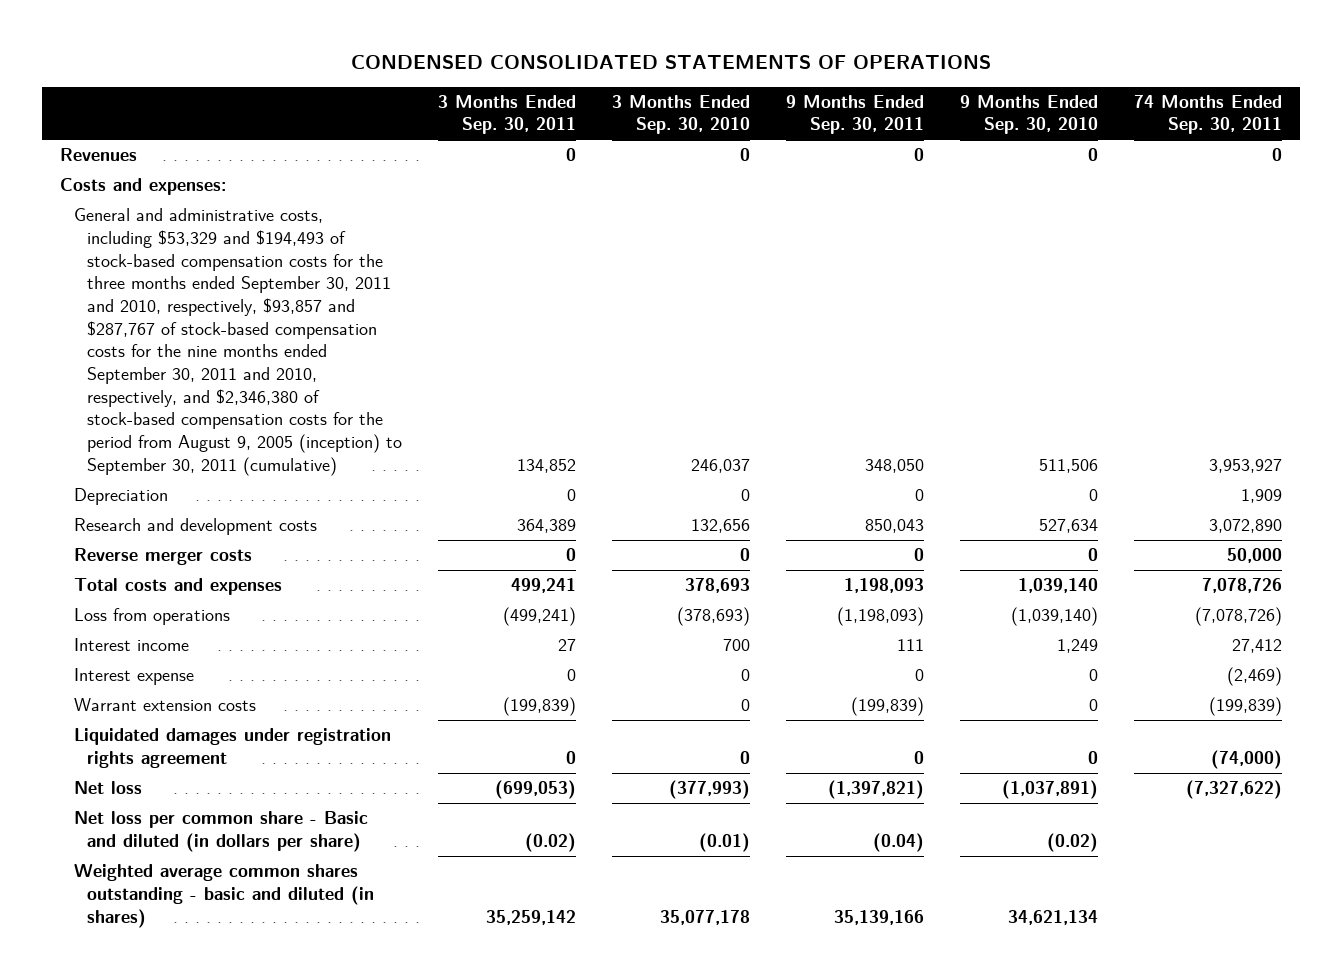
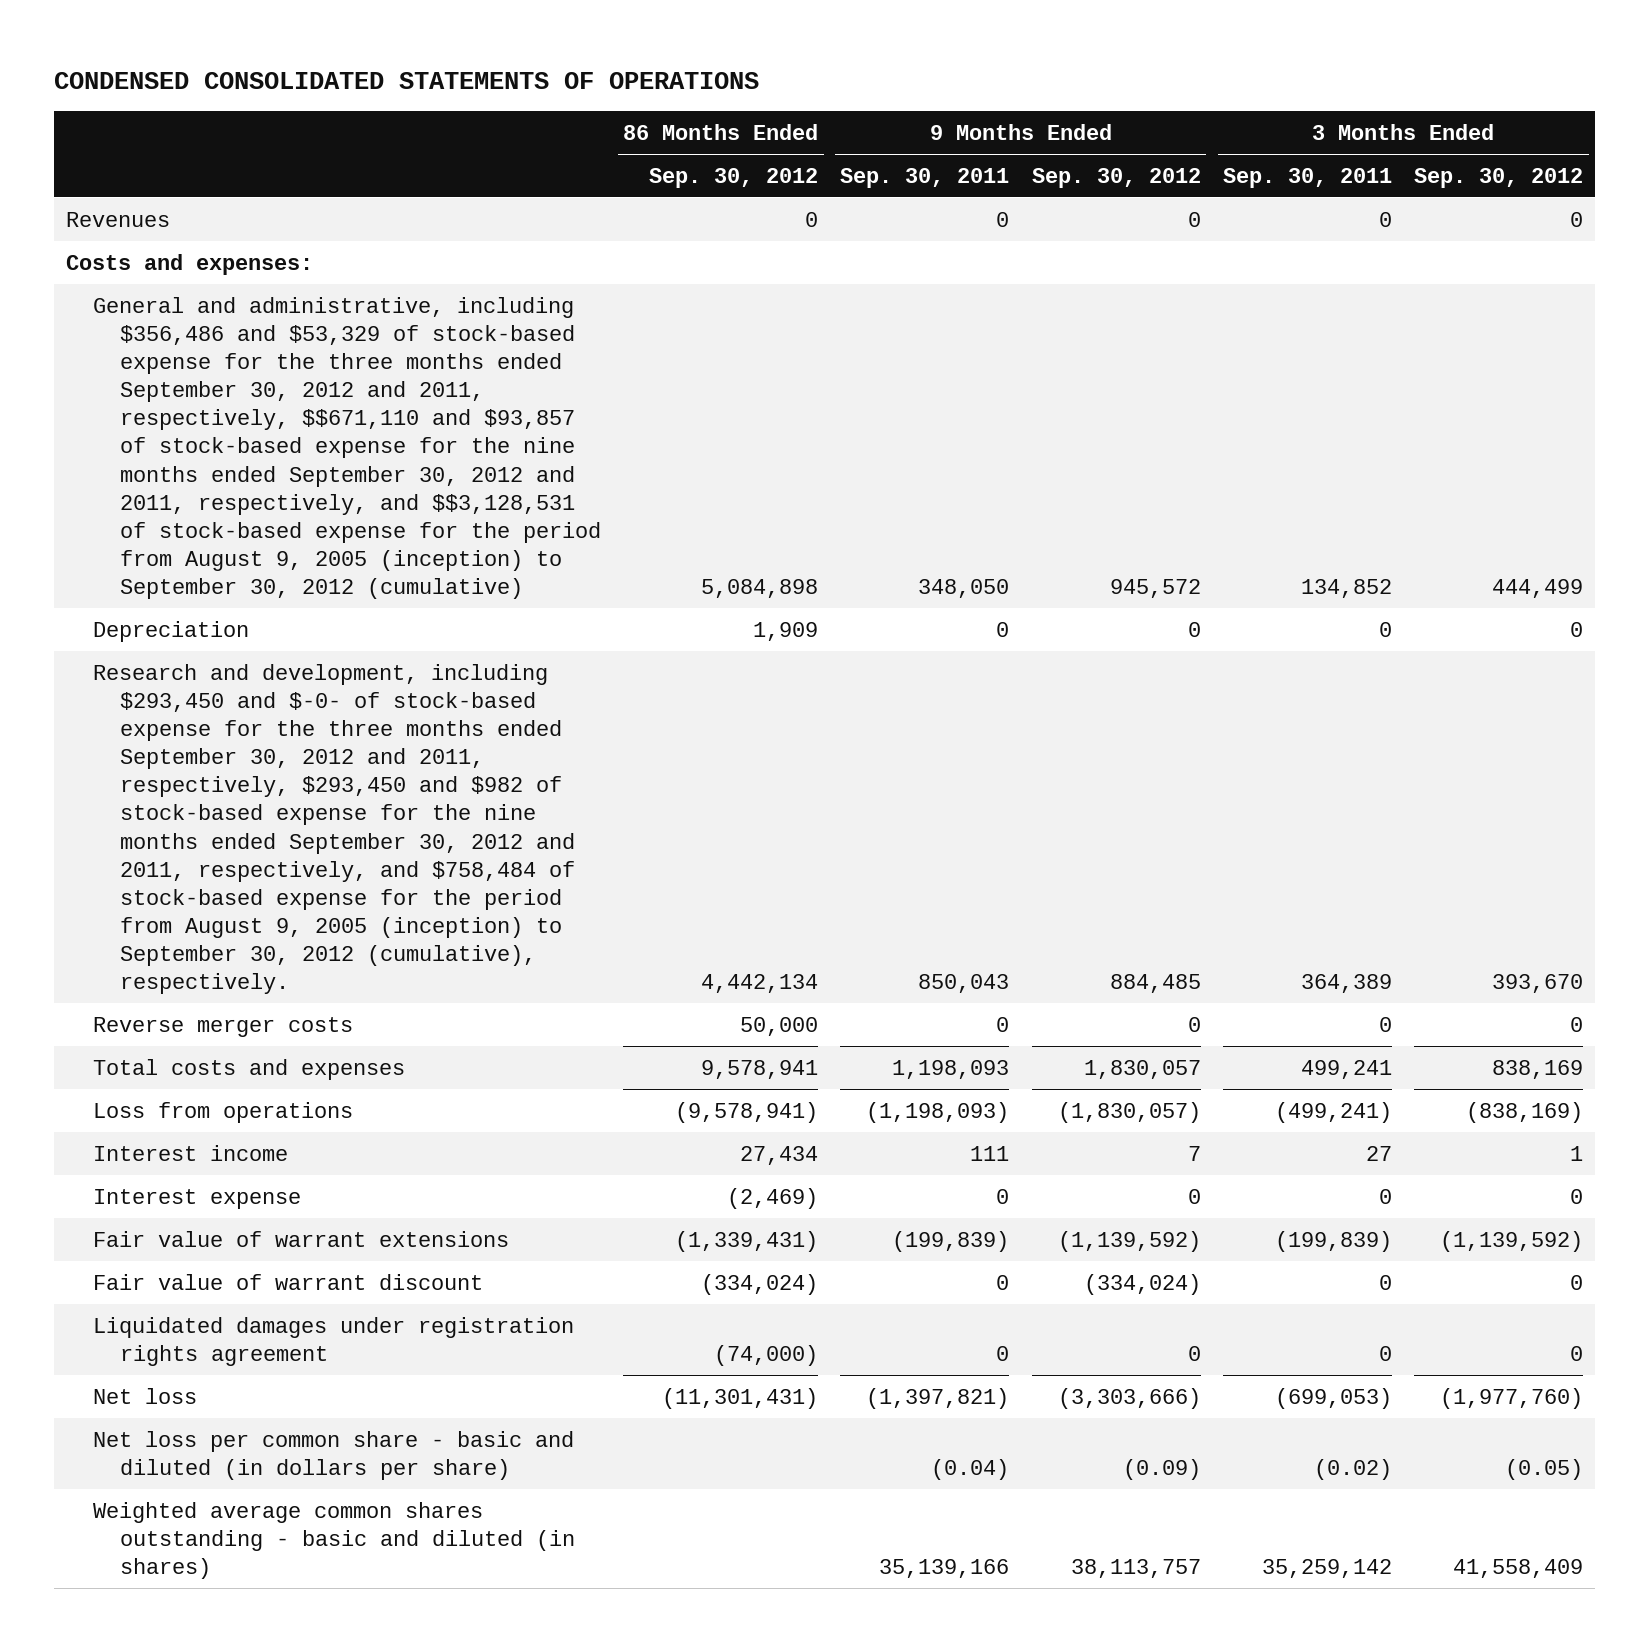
- | 3 Months Ended Sep. 30, 2011 | 3 Months Ended Sep. 30, 2010 | 9 Months Ended Sep. 30, 2011 | 9 Months Ended Sep. 30, 2010 | 74 Months Ended Sep. 30, 2011
+ | 86 Months Ended Sep. 30, 2012 | 9 Months Ended Sep. 30, 2011 | 9 Months Ended Sep. 30, 2012 | 3 Months Ended Sep. 30, 2011 | 3 Months Ended Sep. 30, 2012
- General and administrative costs, including $53,329 and $194,493 of stock-based compensation costs for the three months ended September 30, 2011 and 2010, respectively, $93,857 and $287,767 of stock-based compensation costs for the nine months ended September 30, 2011 and 2010, respectively, and $2,346,380 of stock-based compensation costs for the period from August 9, 2005 (inception) to September 30, 2011 (cumulative) | 134,852 | 246,037 | 348,050 | 511,506 | 3,953,927
+ General and administrative, including $356,486 and $53,329 of stock-based expense for the three months ended September 30, 2012 and 2011, respectively, $$671,110 and $93,857 of stock-based expense for the nine months ended September 30, 2012 and 2011, respectively, and $$3,128,531 of stock-based expense for the period from August 9, 2005 (inception) to September 30, 2012 (cumulative) | 5,084,898 | 348,050 | 945,572 | 134,852 | 444,499
- Research and development costs | 364,389 | 132,656 | 850,043 | 527,634 | 3,072,890
+ Research and development, including $293,450 and $-0- of stock-based expense for the three months ended September 30, 2012 and 2011, respectively, $293,450 and $982 of stock-based expense for the nine months ended September 30, 2012 and 2011, respectively, and $758,484 of stock-based expense for the period from August 9, 2005 (inception) to September 30, 2012 (cumulative), respectively. | 4,442,134 | 850,043 | 884,485 | 364,389 | 393,670
- Warrant extension costs | (199,839) | 0 | (199,839) | 0 | (199,839)
+ Fair value of warrant extensions | (1,339,431) | (199,839) | (1,139,592) | (199,839) | (1,139,592)
+ Fair value of warrant discount | (334,024) | 0 | (334,024) | 0 | 0
- Net loss per common share - Basic and diluted (in dollars per share) | (0.02) | (0.01) | (0.04) | (0.02) |
+ Net loss per common share - basic and diluted (in dollars per share) | | (0.04) | (0.09) | (0.02) | (0.05)

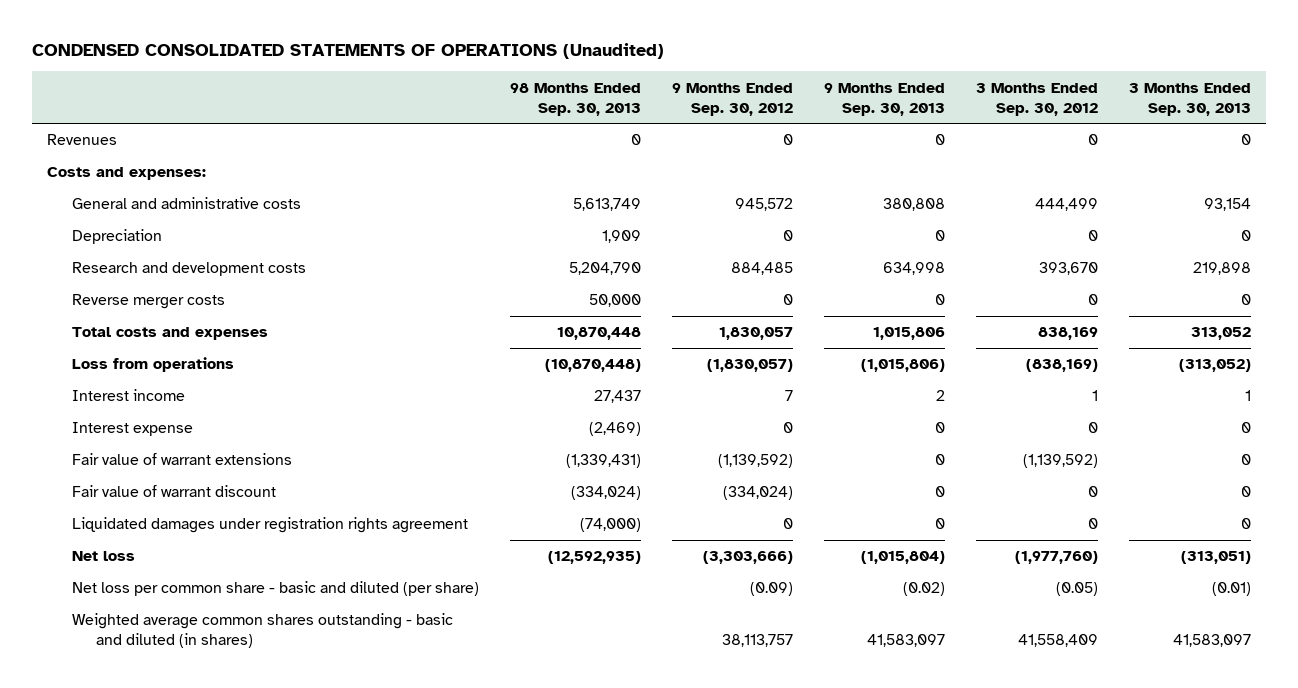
- CONDENSED CONSOLIDATED STATEMENTS OF OPERATIONS
+ CONDENSED CONSOLIDATED STATEMENTS OF OPERATIONS (Unaudited)
- | 86 Months Ended Sep. 30, 2012 | 9 Months Ended Sep. 30, 2011 | 9 Months Ended Sep. 30, 2012 | 3 Months Ended Sep. 30, 2011 | 3 Months Ended Sep. 30, 2012
+ | 98 Months Ended Sep. 30, 2013 | 9 Months Ended Sep. 30, 2012 | 9 Months Ended Sep. 30, 2013 | 3 Months Ended Sep. 30, 2012 | 3 Months Ended Sep. 30, 2013
- General and administrative, including $356,486 and $53,329 of stock-based expense for the three months ended September 30, 2012 and 2011, respectively, $$671,110 and $93,857 of stock-based expense for the nine months ended September 30, 2012 and 2011, respectively, and $$3,128,531 of stock-based expense for the period from August 9, 2005 (inception) to September 30, 2012 (cumulative) | 5,084,898 | 348,050 | 945,572 | 134,852 | 444,499
+ General and administrative costs | 5,613,749 | 945,572 | 380,808 | 444,499 | 93,154
- Research and development, including $293,450 and $-0- of stock-based expense for the three months ended September 30, 2012 and 2011, respectively, $293,450 and $982 of stock-based expense for the nine months ended September 30, 2012 and 2011, respectively, and $758,484 of stock-based expense for the period from August 9, 2005 (inception) to September 30, 2012 (cumulative), respectively. | 4,442,134 | 850,043 | 884,485 | 364,389 | 393,670
+ Research and development costs | 5,204,790 | 884,485 | 634,998 | 393,670 | 219,898
- Net loss per common share - basic and diluted (in dollars per share) | | (0.04) | (0.09) | (0.02) | (0.05)
+ Net loss per common share - basic and diluted (per share) | | (0.09) | (0.02) | (0.05) | (0.01)

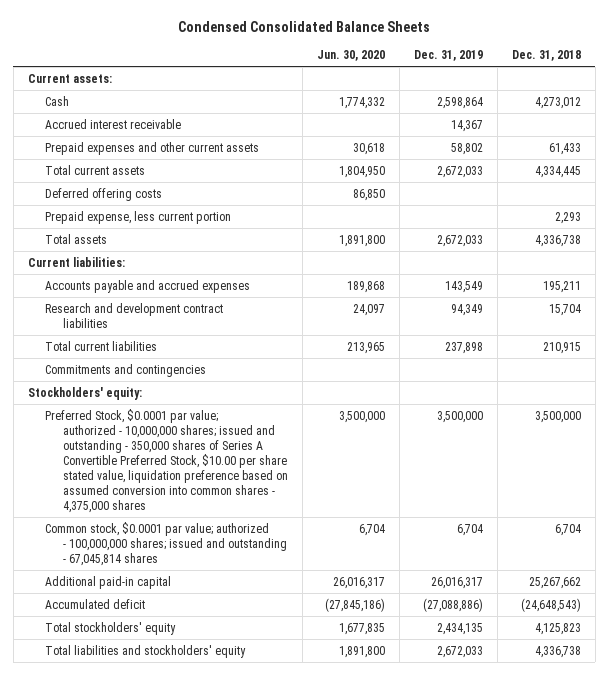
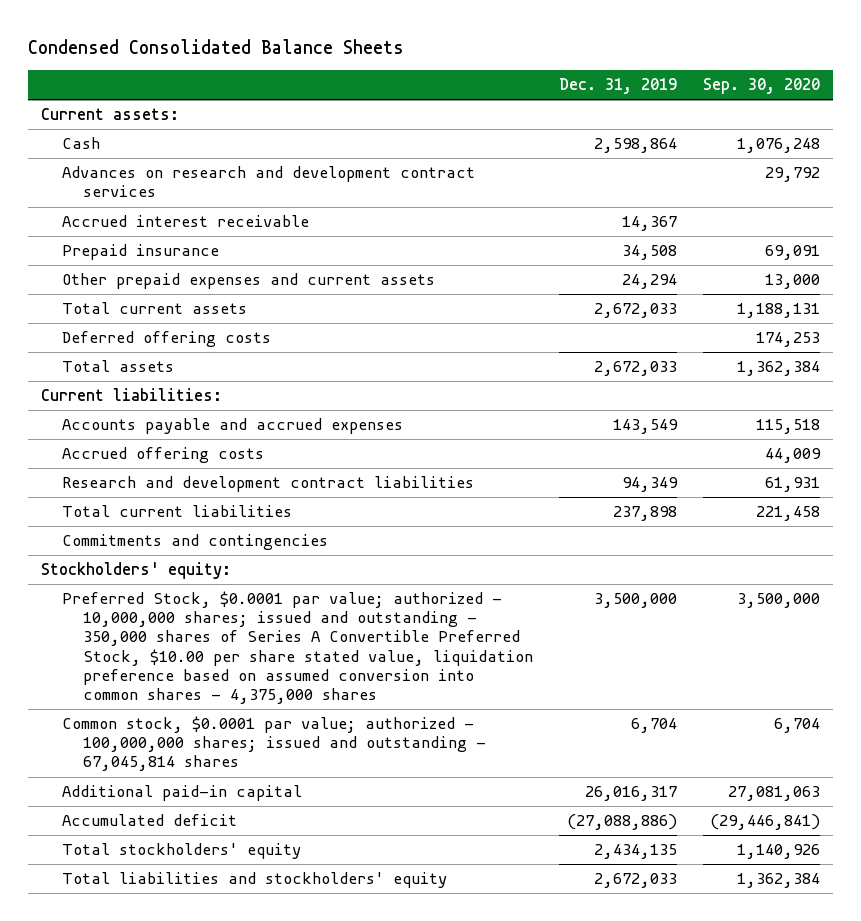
- | Jun. 30, 2020 | Dec. 31, 2019 | Dec. 31, 2018
+ | Dec. 31, 2019 | Sep. 30, 2020
+ Advances on research and development contract services | | 29,792
- Prepaid expenses and other current assets | 30,618 | 58,802 | 61,433
+ Prepaid insurance | 34,508 | 69,091
+ Other prepaid expenses and current assets | 24,294 | 13,000
- Prepaid expense, less current portion | | | 2,293
+ Accrued offering costs | | 44,009

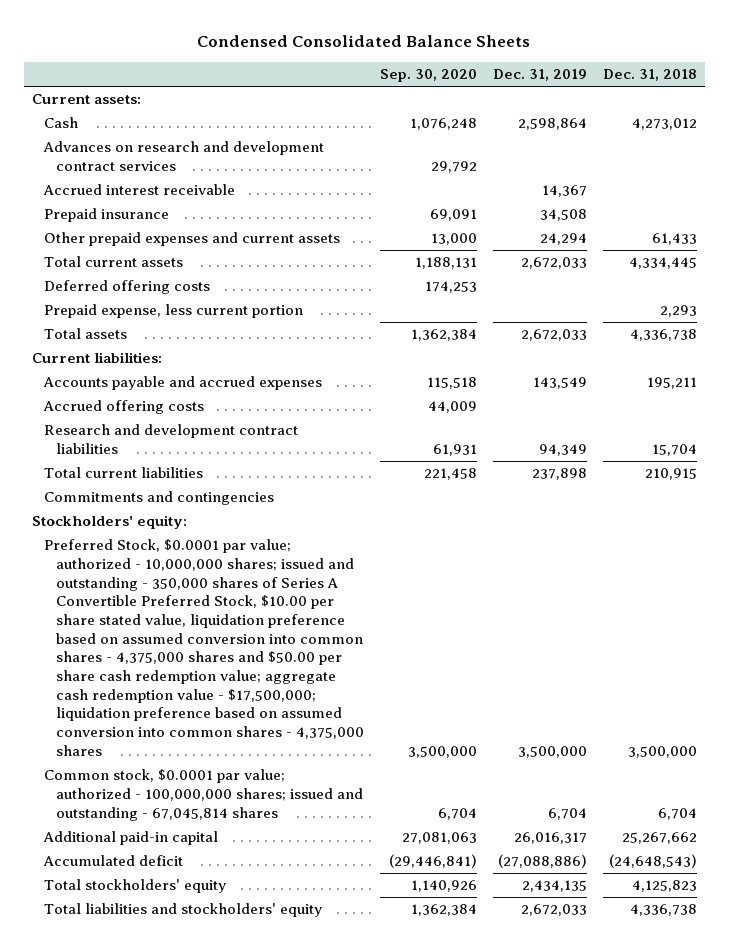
- | Dec. 31, 2019 | Sep. 30, 2020
+ | Sep. 30, 2020 | Dec. 31, 2019 | Dec. 31, 2018
+ Prepaid expense, less current portion | | | 2,293
- Preferred Stock, $0.0001 par value; authorized - 10,000,000 shares; issued and outstanding - 350,000 shares of Series A Convertible Preferred Stock, $10.00 per share stated value, liquidation preference based on assumed conversion into common shares - 4,375,000 shares | 3,500,000 | 3,500,000
+ Preferred Stock, $0.0001 par value; authorized - 10,000,000 shares; issued and outstanding - 350,000 shares of Series A Convertible Preferred Stock, $10.00 per share stated value, liquidation preference based on assumed conversion into common shares - 4,375,000 shares and $50.00 per share cash redemption value; aggregate cash redemption value - $17,500,000; liquidation preference based on assumed conversion into common shares - 4,375,000 shares | 3,500,000 | 3,500,000 | 3,500,000

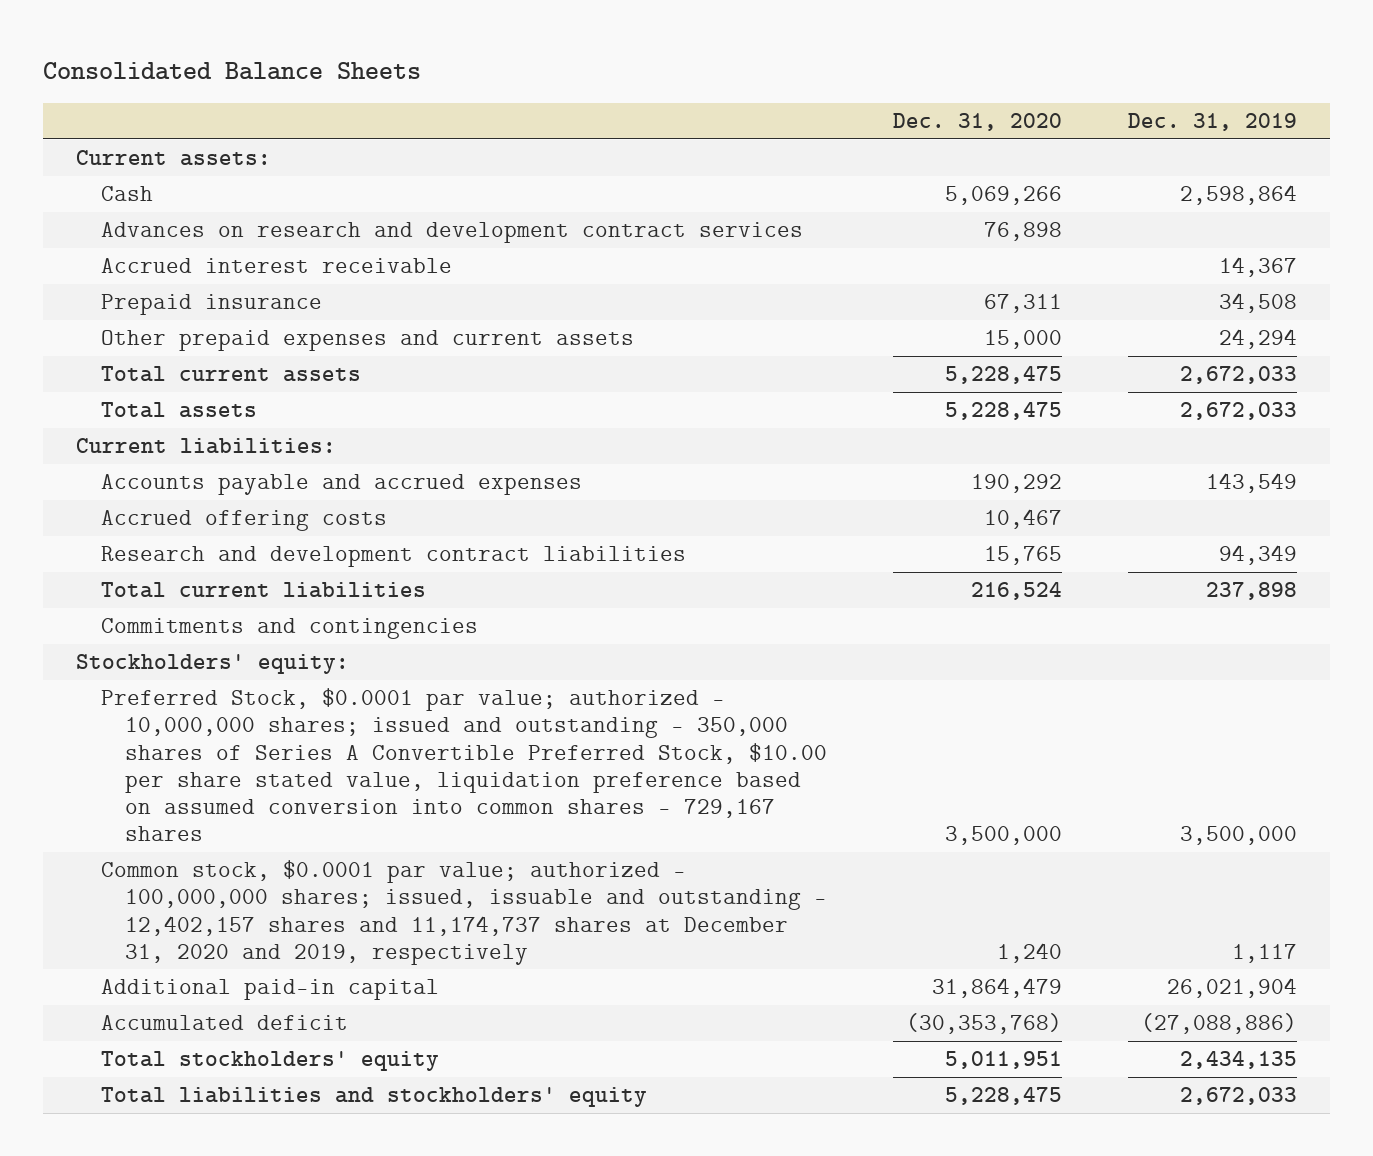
- Condensed Consolidated Balance Sheets
+ Consolidated Balance Sheets
- | Sep. 30, 2020 | Dec. 31, 2019 | Dec. 31, 2018
+ | Dec. 31, 2020 | Dec. 31, 2019
- Deferred offering costs | 174,253 | |
- Prepaid expense, less current portion | | | 2,293
- Preferred Stock, $0.0001 par value; authorized - 10,000,000 shares; issued and outstanding - 350,000 shares of Series A Convertible Preferred Stock, $10.00 per share stated value, liquidation preference based on assumed conversion into common shares - 4,375,000 shares and $50.00 per share cash redemption value; aggregate cash redemption value - $17,500,000; liquidation preference based on assumed conversion into common shares - 4,375,000 shares | 3,500,000 | 3,500,000 | 3,500,000
- Common stock, $0.0001 par value; authorized - 100,000,000 shares; issued and outstanding - 67,045,814 shares | 6,704 | 6,704 | 6,704
- Additional paid-in capital | 27,081,063 | 26,016,317 | 25,267,662
+ Preferred Stock, $0.0001 par value; authorized - 10,000,000 shares; issued and outstanding - 350,000 shares of Series A Convertible Preferred Stock, $10.00 per share stated value, liquidation preference based on assumed conversion into common shares - 729,167 shares | 3,500,000 | 3,500,000
+ Common stock, $0.0001 par value; authorized - 100,000,000 shares; issued, issuable and outstanding - 12,402,157 shares and 11,174,737 shares at December 31, 2020 and 2019, respectively | 1,240 | 1,117
+ Additional paid-in capital | 31,864,479 | 26,021,904

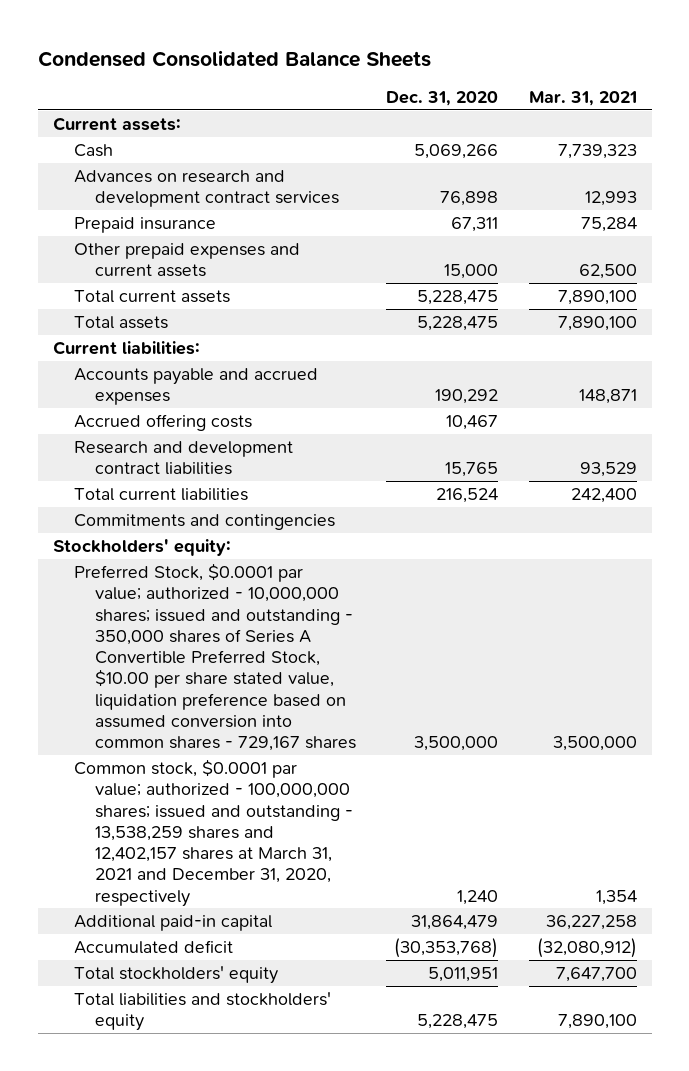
- Consolidated Balance Sheets
+ Condensed Consolidated Balance Sheets
- | Dec. 31, 2020 | Dec. 31, 2019
+ | Dec. 31, 2020 | Mar. 31, 2021
- Accrued interest receivable | | 14,367
- Common stock, $0.0001 par value; authorized - 100,000,000 shares; issued, issuable and outstanding - 12,402,157 shares and 11,174,737 shares at December 31, 2020 and 2019, respectively | 1,240 | 1,117
+ Common stock, $0.0001 par value; authorized - 100,000,000 shares; issued and outstanding - 13,538,259 shares and 12,402,157 shares at March 31, 2021 and December 31, 2020, respectively | 1,240 | 1,354

